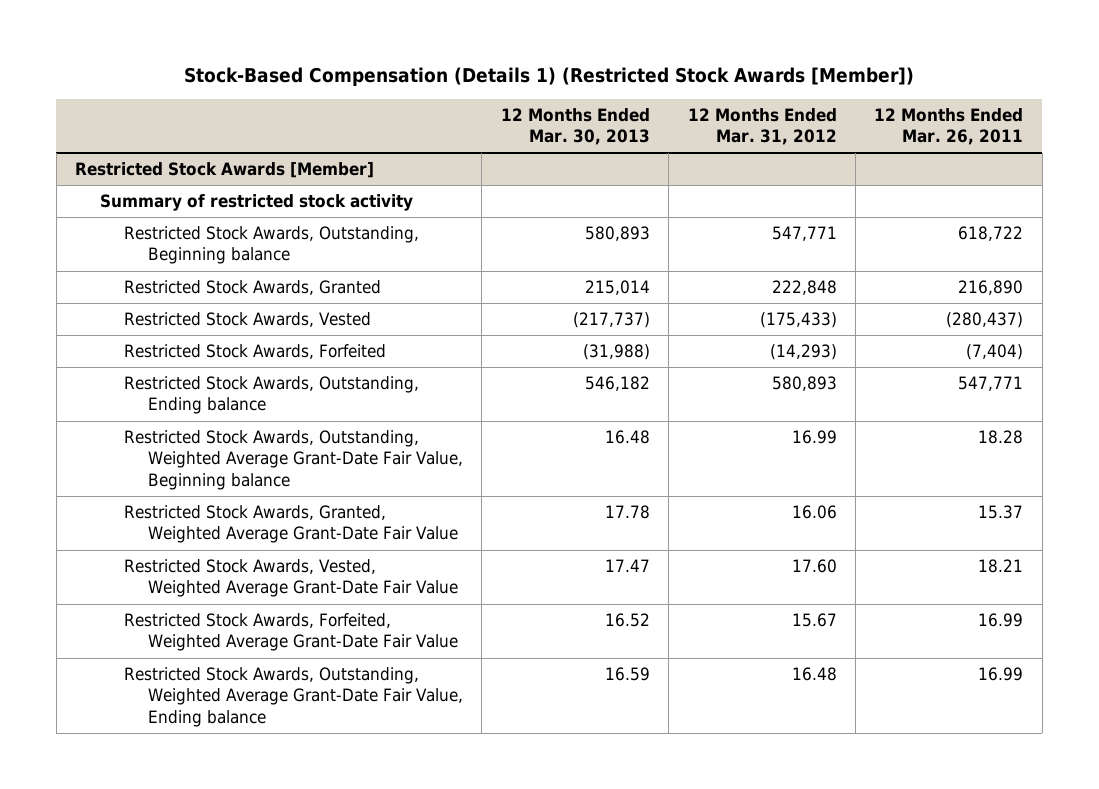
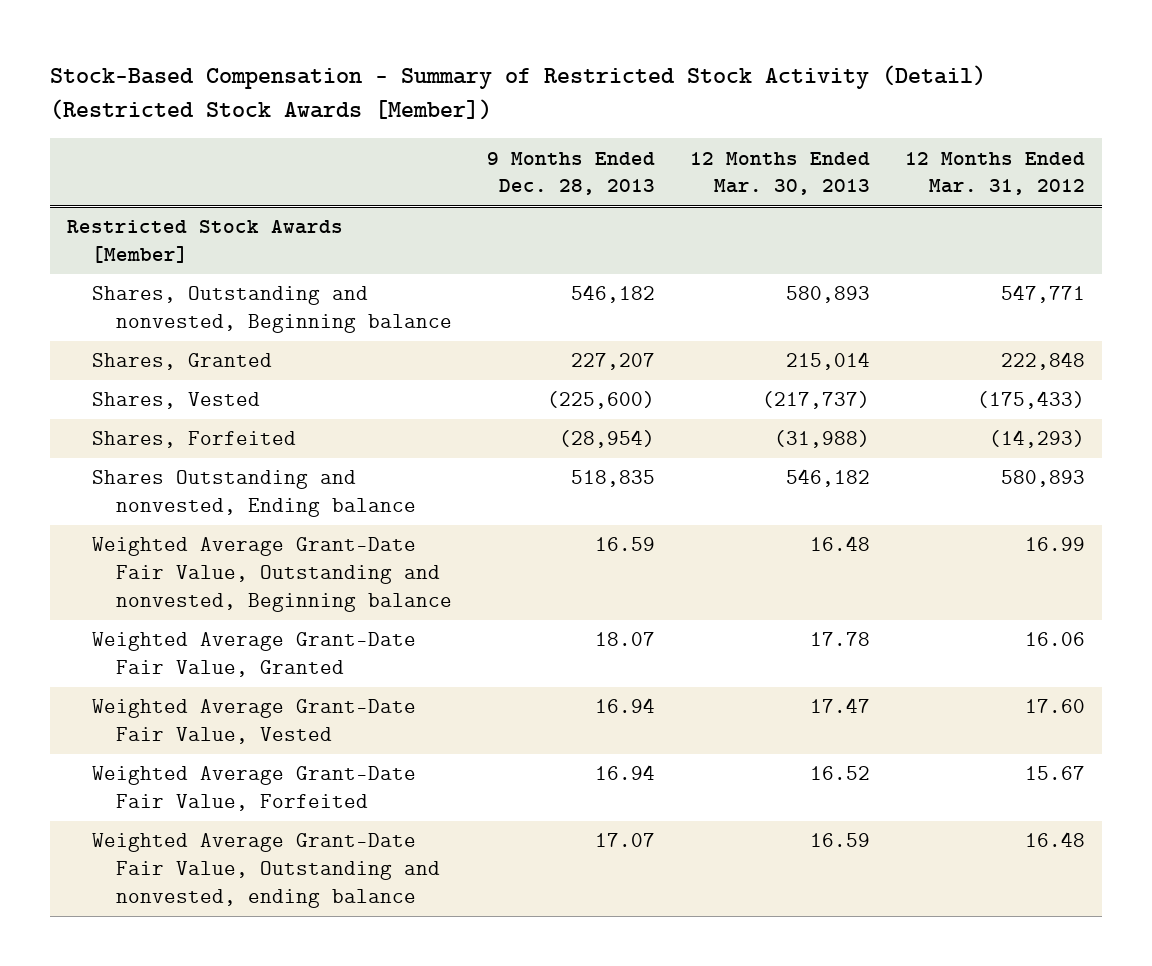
- Stock-Based Compensation (Details 1) (Restricted Stock Awards [Member])
+ Stock-Based Compensation - Summary of Restricted Stock Activity (Detail) (Restricted Stock Awards [Member])
- | 12 Months Ended Mar. 30, 2013 | 12 Months Ended Mar. 31, 2012 | 12 Months Ended Mar. 26, 2011
+ | 9 Months Ended Dec. 28, 2013 | 12 Months Ended Mar. 30, 2013 | 12 Months Ended Mar. 31, 2012
@ Restricted Stock Awards [Member]
- Summary of restricted stock activity
- Restricted Stock Awards, Outstanding, Beginning balance | 580,893 | 547,771 | 618,722
- Restricted Stock Awards, Granted | 215,014 | 222,848 | 216,890
- Restricted Stock Awards, Vested | (217,737) | (175,433) | (280,437)
- Restricted Stock Awards, Forfeited | (31,988) | (14,293) | (7,404)
- Restricted Stock Awards, Outstanding, Ending balance | 546,182 | 580,893 | 547,771
- Restricted Stock Awards, Outstanding, Weighted Average Grant-Date Fair Value, Beginning balance | 16.48 | 16.99 | 18.28
- Restricted Stock Awards, Granted, Weighted Average Grant-Date Fair Value | 17.78 | 16.06 | 15.37
- Restricted Stock Awards, Vested, Weighted Average Grant-Date Fair Value | 17.47 | 17.60 | 18.21
- Restricted Stock Awards, Forfeited, Weighted Average Grant-Date Fair Value | 16.52 | 15.67 | 16.99
- Restricted Stock Awards, Outstanding, Weighted Average Grant-Date Fair Value, Ending balance | 16.59 | 16.48 | 16.99
+ Shares, Outstanding and nonvested, Beginning balance | 546,182 | 580,893 | 547,771
+ Shares, Granted | 227,207 | 215,014 | 222,848
+ Shares, Vested | (225,600) | (217,737) | (175,433)
+ Shares, Forfeited | (28,954) | (31,988) | (14,293)
+ Shares Outstanding and nonvested, Ending balance | 518,835 | 546,182 | 580,893
+ Weighted Average Grant-Date Fair Value, Outstanding and nonvested, Beginning balance | 16.59 | 16.48 | 16.99
+ Weighted Average Grant-Date Fair Value, Granted | 18.07 | 17.78 | 16.06
+ Weighted Average Grant-Date Fair Value, Vested | 16.94 | 17.47 | 17.60
+ Weighted Average Grant-Date Fair Value, Forfeited | 16.94 | 16.52 | 15.67
+ Weighted Average Grant-Date Fair Value, Outstanding and nonvested, ending balance | 17.07 | 16.59 | 16.48

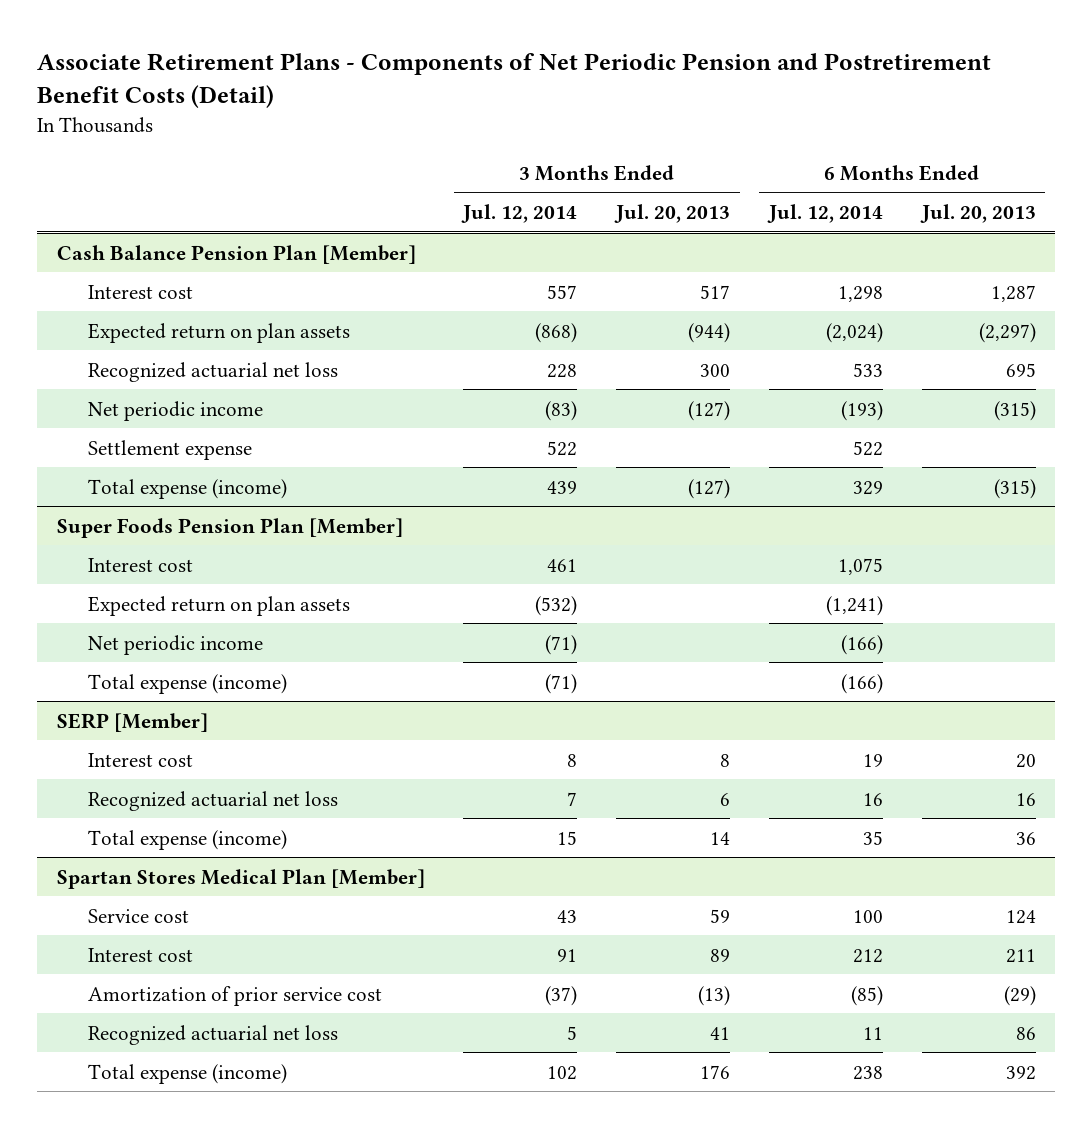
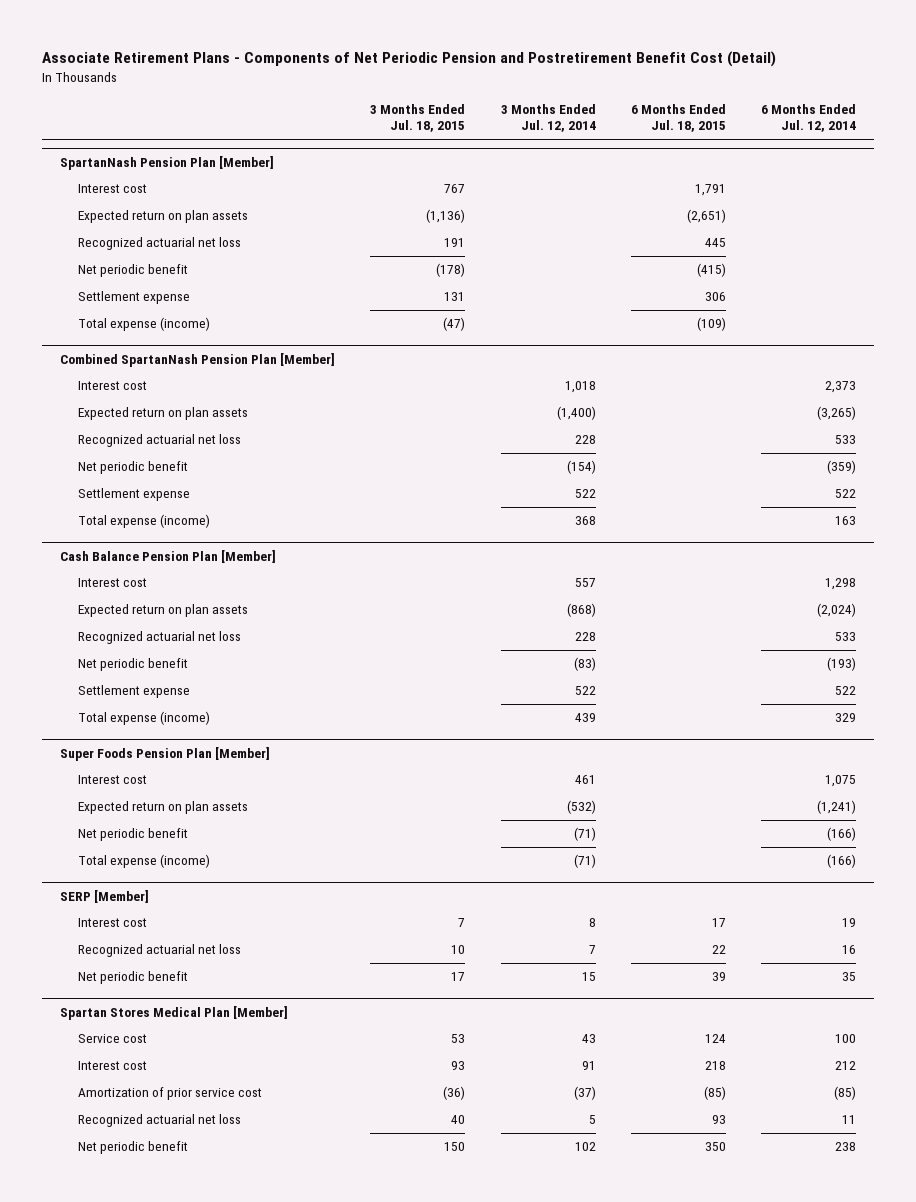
- Associate Retirement Plans - Components of Net Periodic Pension and Postretirement Benefit Costs (Detail)
+ Associate Retirement Plans - Components of Net Periodic Pension and Postretirement Benefit Cost (Detail)
- | 3 Months Ended Jul. 12, 2014 | 3 Months Ended Jul. 20, 2013 | 6 Months Ended Jul. 12, 2014 | 6 Months Ended Jul. 20, 2013
+ | 3 Months Ended Jul. 18, 2015 | 3 Months Ended Jul. 12, 2014 | 6 Months Ended Jul. 18, 2015 | 6 Months Ended Jul. 12, 2014
+ SpartanNash Pension Plan [Member]
+ Interest cost | 767 | | 1,791 |
+ Expected return on plan assets | (1,136) | | (2,651) |
+ Recognized actuarial net loss | 191 | | 445 |
+ Net periodic benefit | (178) | | (415) |
+ Settlement expense | 131 | | 306 |
+ Total expense (income) | (47) | | (109) |
+ Combined SpartanNash Pension Plan [Member]
+ Interest cost | | 1,018 | | 2,373
+ Expected return on plan assets | | (1,400) | | (3,265)
+ Recognized actuarial net loss | | 228 | | 533
+ Net periodic benefit | | (154) | | (359)
+ Settlement expense | | 522 | | 522
+ Total expense (income) | | 368 | | 163
@ Cash Balance Pension Plan [Member]
- Net periodic income | (83) | (127) | (193) | (315)
+ Net periodic benefit | | (83) | | (193)
@ Super Foods Pension Plan [Member]
- Net periodic income | (71) | | (166) |
+ Net periodic benefit | | (71) | | (166)
@ SERP [Member]
- Total expense (income) | 15 | 14 | 35 | 36
+ Net periodic benefit | 17 | 15 | 39 | 35
@ Spartan Stores Medical Plan [Member]
- Total expense (income) | 102 | 176 | 238 | 392
+ Net periodic benefit | 150 | 102 | 350 | 238

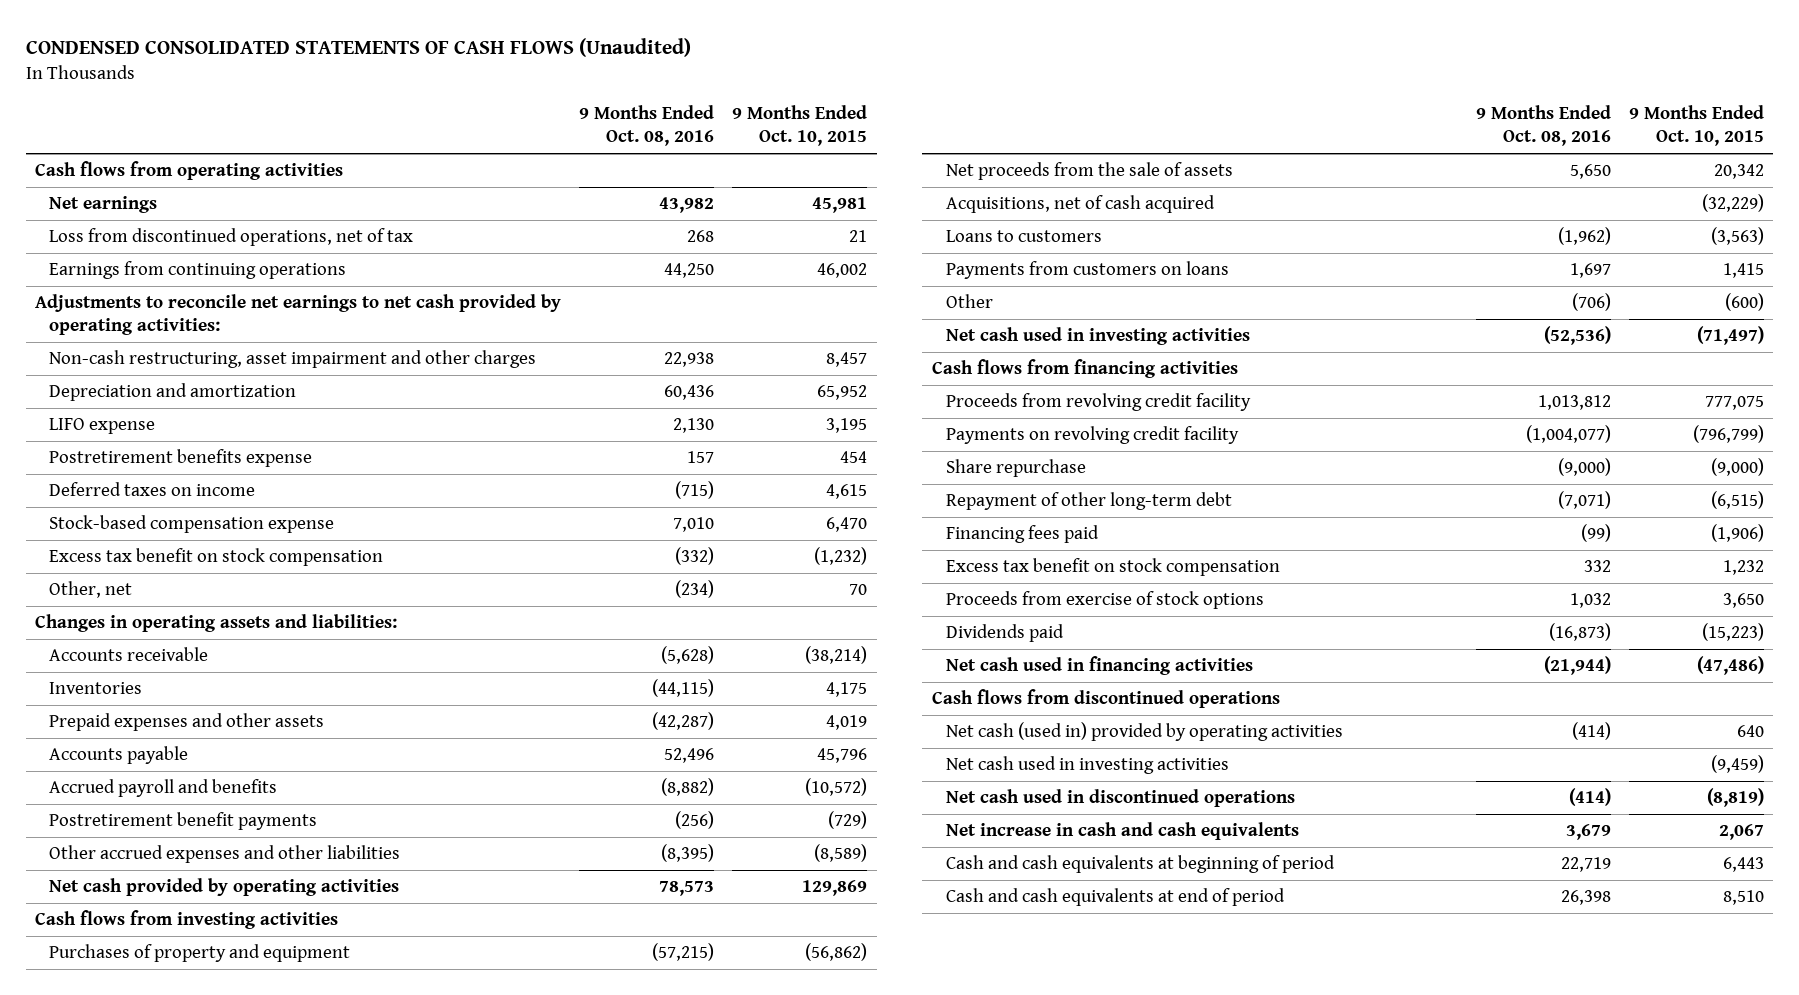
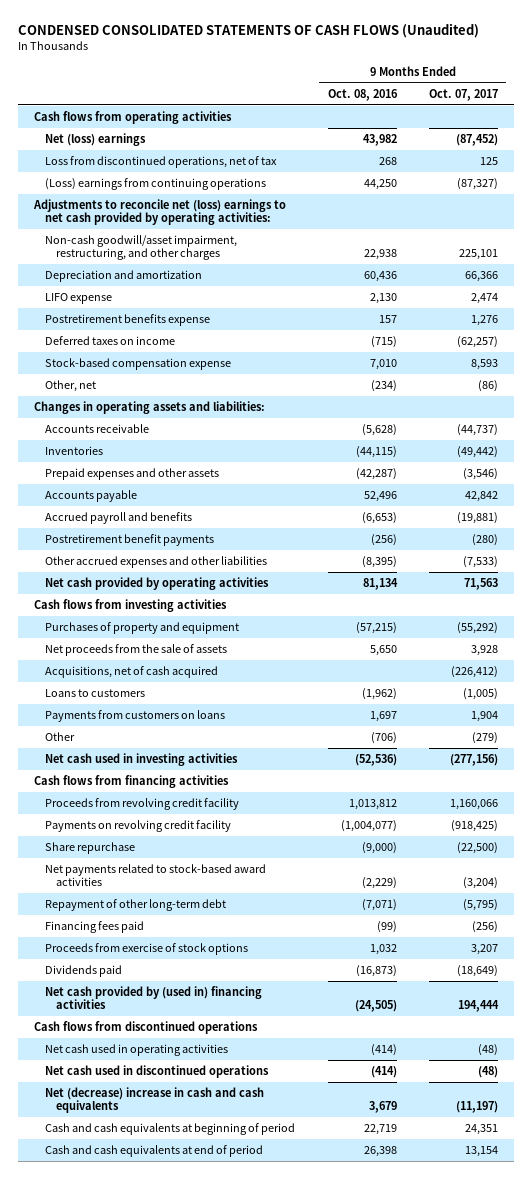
- | 9 Months Ended Oct. 08, 2016 | 9 Months Ended Oct. 10, 2015
+ | 9 Months Ended Oct. 08, 2016 | 9 Months Ended Oct. 07, 2017
- Net earnings | 43,982 | 45,981
+ Net (loss) earnings | 43,982 | (87,452)
- Earnings from continuing operations | 44,250 | 46,002
- Adjustments to reconcile net earnings to net cash provided by operating activities:
- Non-cash restructuring, asset impairment and other charges | 22,938 | 8,457
+ (Loss) earnings from continuing operations | 44,250 | (87,327)
+ Adjustments to reconcile net (loss) earnings to net cash provided by operating activities:
+ Non-cash goodwill/asset impairment, restructuring, and other charges | 22,938 | 225,101
- Excess tax benefit on stock compensation | (332) | (1,232)
- Accrued payroll and benefits | (8,882) | (10,572)
+ Accrued payroll and benefits | (6,653) | (19,881)
- Net cash provided by operating activities | 78,573 | 129,869
+ Net cash provided by operating activities | 81,134 | 71,563
+ Net payments related to stock-based award activities | (2,229) | (3,204)
- Excess tax benefit on stock compensation | 332 | 1,232
- Net cash used in financing activities | (21,944) | (47,486)
+ Net cash provided by (used in) financing activities | (24,505) | 194,444
- Net cash (used in) provided by operating activities | (414) | 640
- Net cash used in investing activities | | (9,459)
+ Net cash used in operating activities | (414) | (48)
- Net increase in cash and cash equivalents | 3,679 | 2,067
+ Net (decrease) increase in cash and cash equivalents | 3,679 | (11,197)

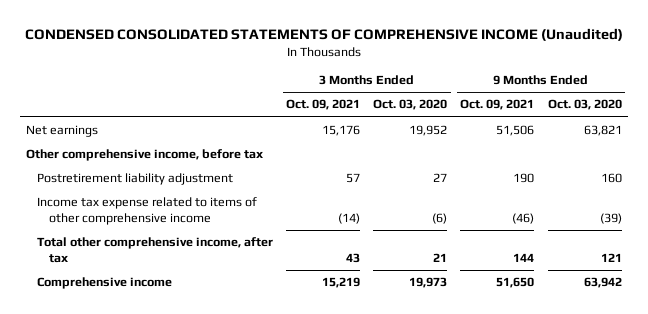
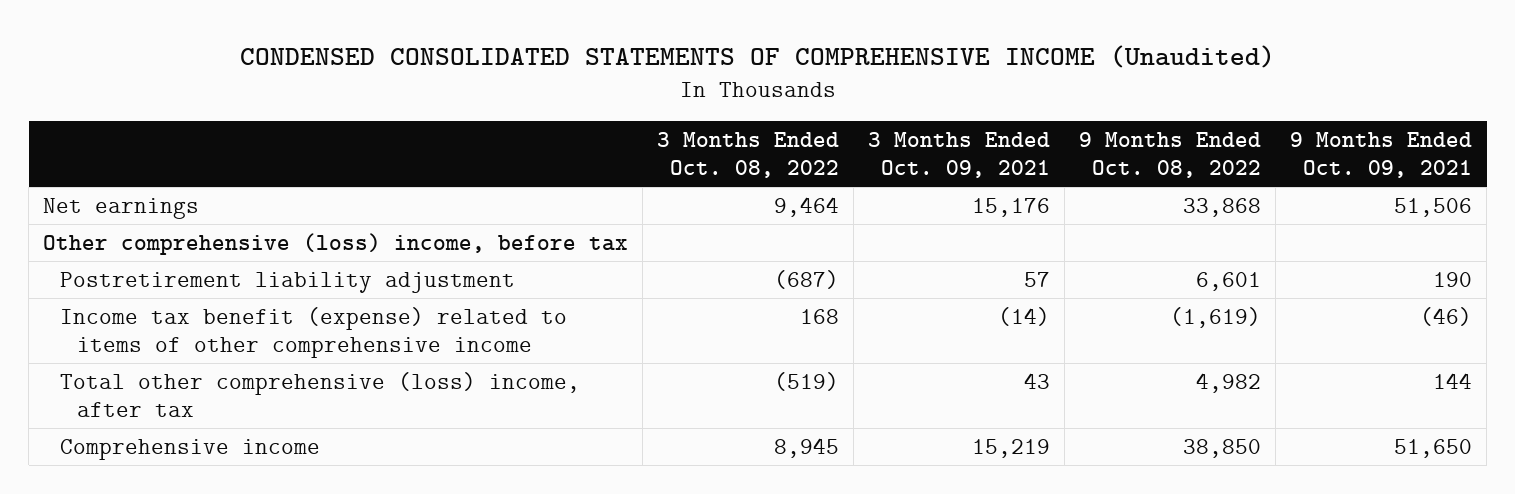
- | 3 Months Ended Oct. 09, 2021 | 3 Months Ended Oct. 03, 2020 | 9 Months Ended Oct. 09, 2021 | 9 Months Ended Oct. 03, 2020
+ | 3 Months Ended Oct. 08, 2022 | 3 Months Ended Oct. 09, 2021 | 9 Months Ended Oct. 08, 2022 | 9 Months Ended Oct. 09, 2021
- Other comprehensive income, before tax
+ Other comprehensive (loss) income, before tax
- Income tax expense related to items of other comprehensive income | (14) | (6) | (46) | (39)
- Total other comprehensive income, after tax | 43 | 21 | 144 | 121
+ Income tax benefit (expense) related to items of other comprehensive income | 168 | (14) | (1,619) | (46)
+ Total other comprehensive (loss) income, after tax | (519) | 43 | 4,982 | 144

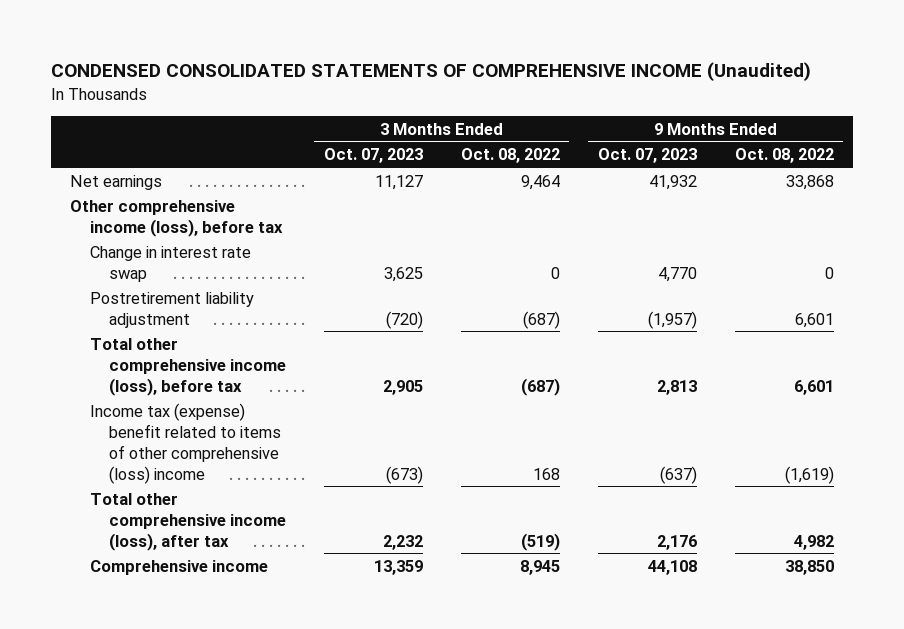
- | 3 Months Ended Oct. 08, 2022 | 3 Months Ended Oct. 09, 2021 | 9 Months Ended Oct. 08, 2022 | 9 Months Ended Oct. 09, 2021
+ | 3 Months Ended Oct. 07, 2023 | 3 Months Ended Oct. 08, 2022 | 9 Months Ended Oct. 07, 2023 | 9 Months Ended Oct. 08, 2022
- Other comprehensive (loss) income, before tax
+ Other comprehensive income (loss), before tax
+ Change in interest rate swap | 3,625 | 0 | 4,770 | 0
- Income tax benefit (expense) related to items of other comprehensive income | 168 | (14) | (1,619) | (46)
- Total other comprehensive (loss) income, after tax | (519) | 43 | 4,982 | 144
+ Total other comprehensive income (loss), before tax | 2,905 | (687) | 2,813 | 6,601
+ Income tax (expense) benefit related to items of other comprehensive (loss) income | (673) | 168 | (637) | (1,619)
+ Total other comprehensive income (loss), after tax | 2,232 | (519) | 2,176 | 4,982

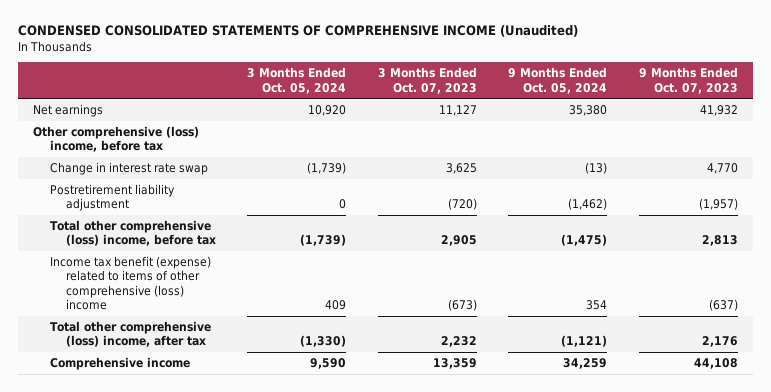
- | 3 Months Ended Oct. 07, 2023 | 3 Months Ended Oct. 08, 2022 | 9 Months Ended Oct. 07, 2023 | 9 Months Ended Oct. 08, 2022
+ | 3 Months Ended Oct. 05, 2024 | 3 Months Ended Oct. 07, 2023 | 9 Months Ended Oct. 05, 2024 | 9 Months Ended Oct. 07, 2023
- Other comprehensive income (loss), before tax
+ Other comprehensive (loss) income, before tax
- Total other comprehensive income (loss), before tax | 2,905 | (687) | 2,813 | 6,601
- Income tax (expense) benefit related to items of other comprehensive (loss) income | (673) | 168 | (637) | (1,619)
- Total other comprehensive income (loss), after tax | 2,232 | (519) | 2,176 | 4,982
+ Total other comprehensive (loss) income, before tax | (1,739) | 2,905 | (1,475) | 2,813
+ Income tax benefit (expense) related to items of other comprehensive (loss) income | 409 | (673) | 354 | (637)
+ Total other comprehensive (loss) income, after tax | (1,330) | 2,232 | (1,121) | 2,176

